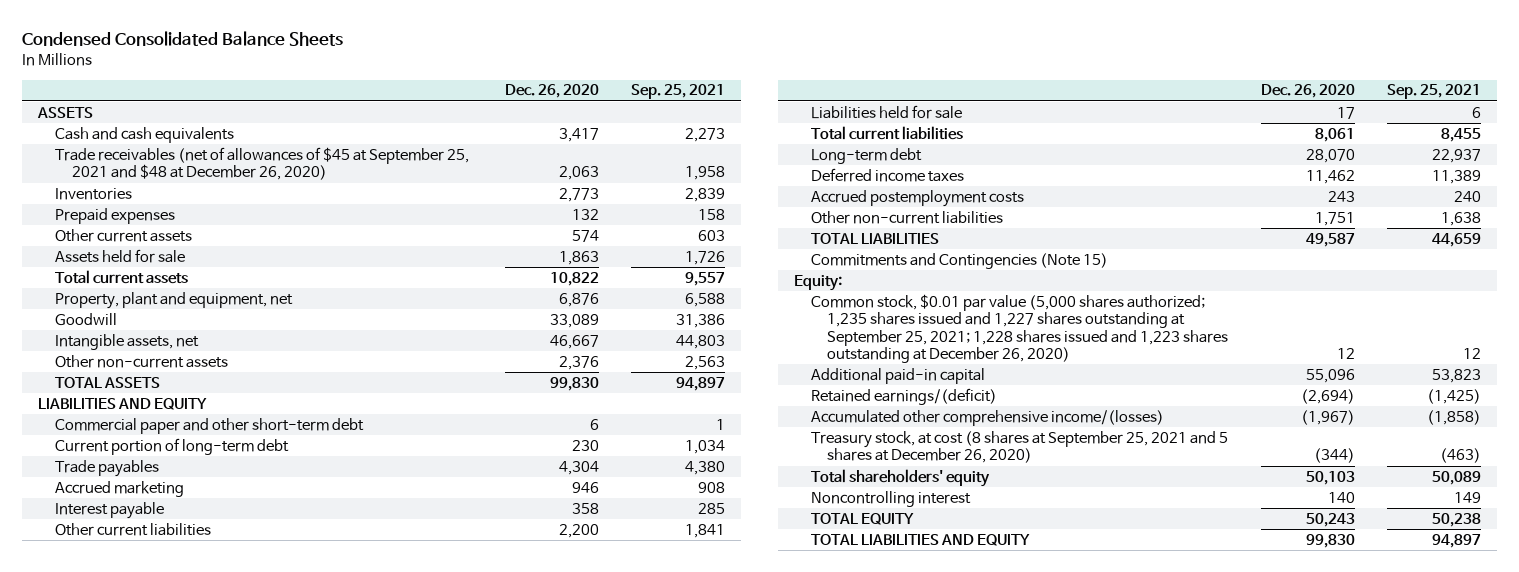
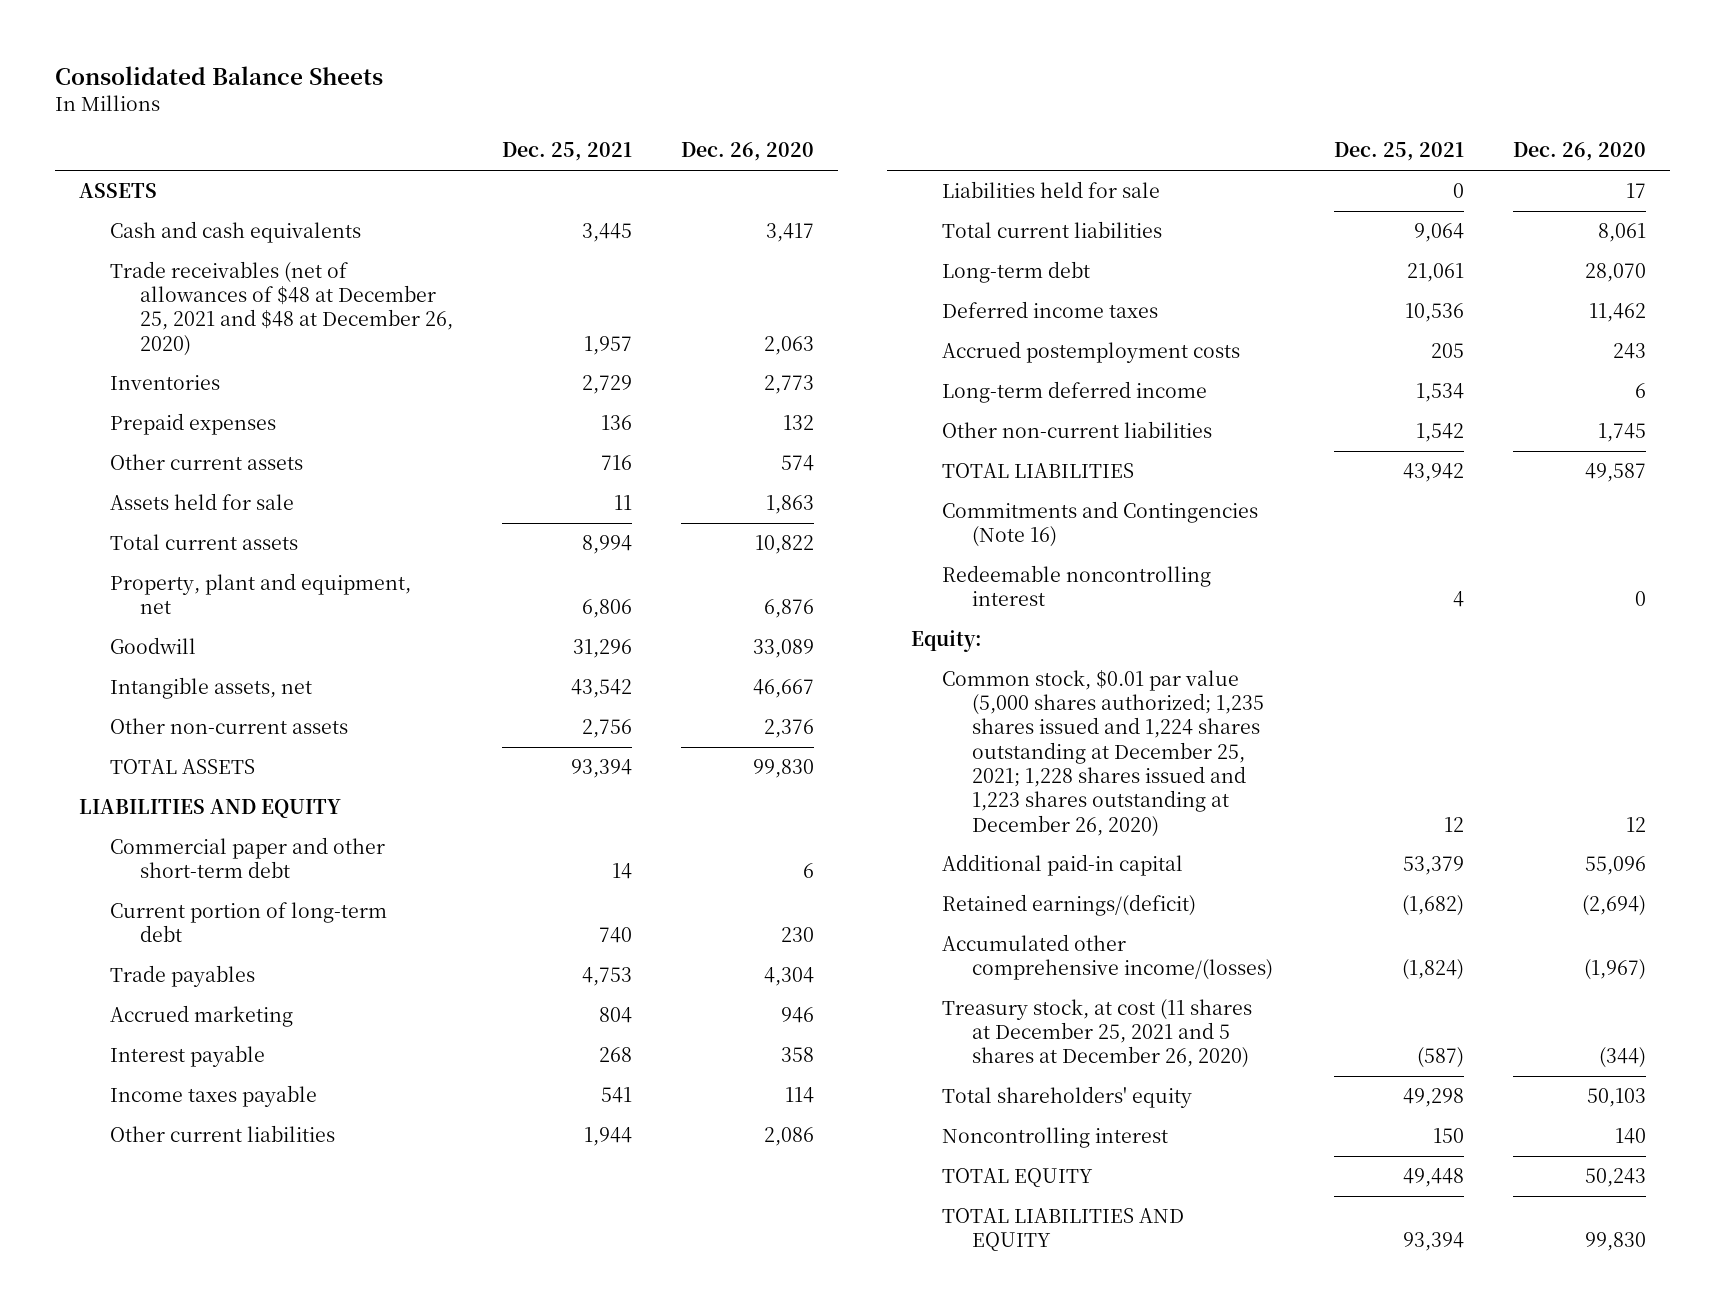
- Condensed Consolidated Balance Sheets
+ Consolidated Balance Sheets
- | Dec. 26, 2020 | Sep. 25, 2021
+ | Dec. 25, 2021 | Dec. 26, 2020
- Trade receivables (net of allowances of $45 at September 25, 2021 and $48 at December 26, 2020) | 2,063 | 1,958
+ Trade receivables (net of allowances of $48 at December 25, 2021 and $48 at December 26, 2020) | 1,957 | 2,063
- Other current liabilities | 2,200 | 1,841
+ Income taxes payable | 541 | 114
+ Other current liabilities | 1,944 | 2,086
- Other non-current liabilities | 1,751 | 1,638
+ Long-term deferred income | 1,534 | 6
+ Other non-current liabilities | 1,542 | 1,745
- Commitments and Contingencies (Note 15)
+ Commitments and Contingencies (Note 16)
+ Redeemable noncontrolling interest | 4 | 0
- Common stock, $0.01 par value (5,000 shares authorized; 1,235 shares issued and 1,227 shares outstanding at September 25, 2021; 1,228 shares issued and 1,223 shares outstanding at December 26, 2020) | 12 | 12
+ Common stock, $0.01 par value (5,000 shares authorized; 1,235 shares issued and 1,224 shares outstanding at December 25, 2021; 1,228 shares issued and 1,223 shares outstanding at December 26, 2020) | 12 | 12
- Treasury stock, at cost (8 shares at September 25, 2021 and 5 shares at December 26, 2020) | (344) | (463)
+ Treasury stock, at cost (11 shares at December 25, 2021 and 5 shares at December 26, 2020) | (587) | (344)

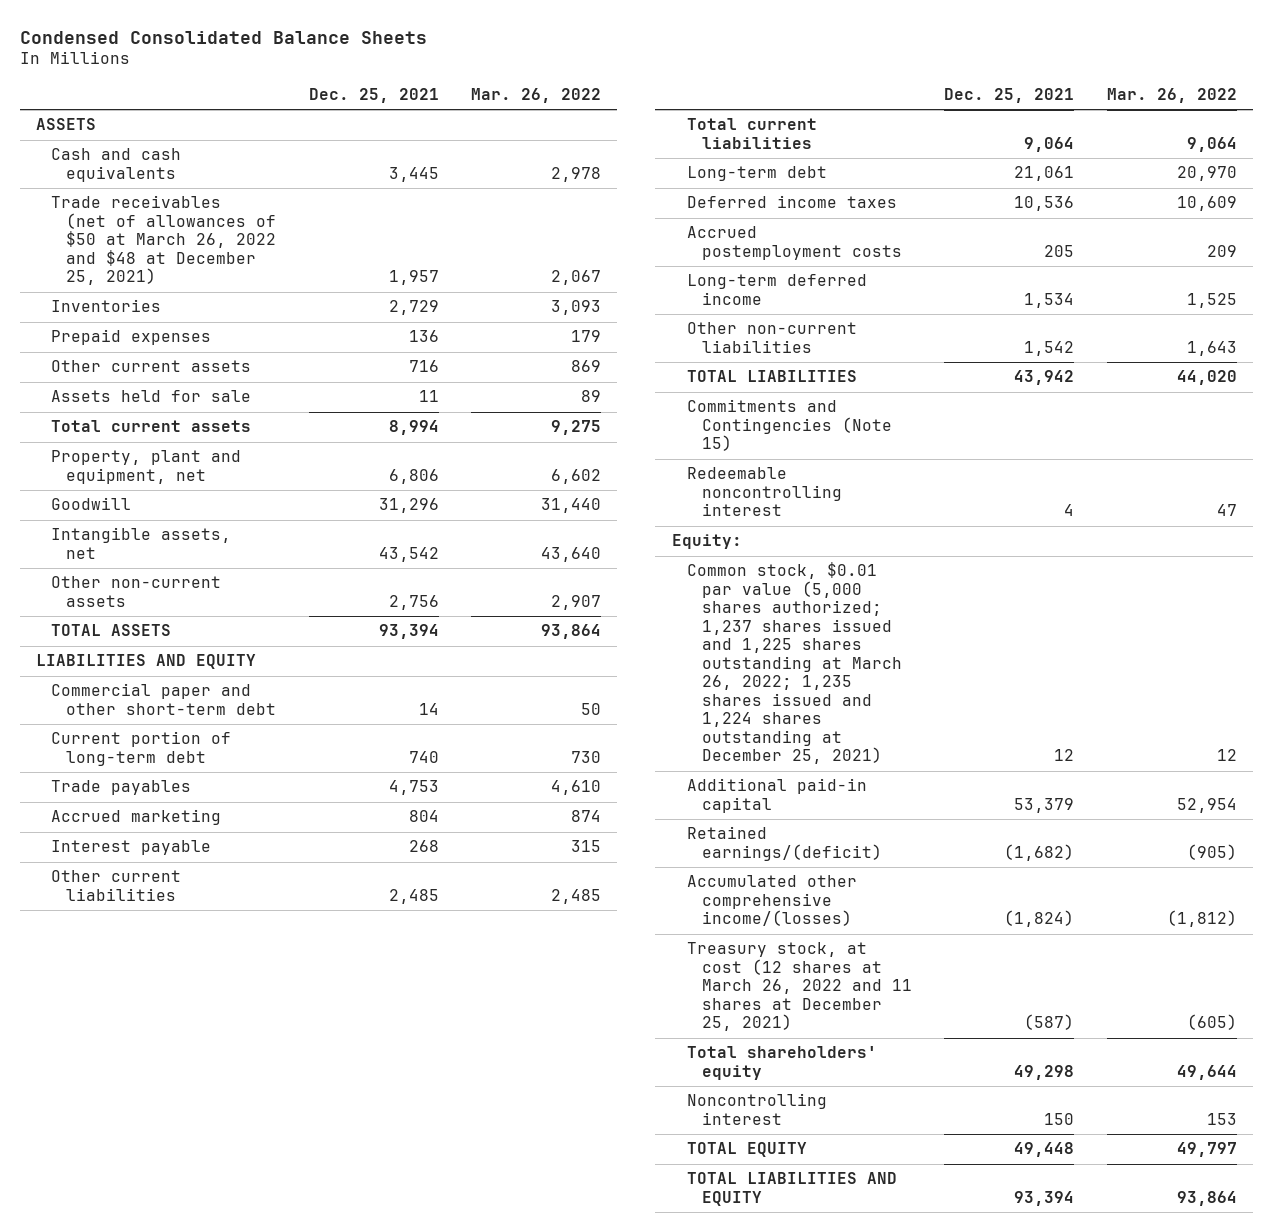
- Consolidated Balance Sheets
+ Condensed Consolidated Balance Sheets
- | Dec. 25, 2021 | Dec. 26, 2020
+ | Dec. 25, 2021 | Mar. 26, 2022
- Trade receivables (net of allowances of $48 at December 25, 2021 and $48 at December 26, 2020) | 1,957 | 2,063
+ Trade receivables (net of allowances of $50 at March 26, 2022 and $48 at December 25, 2021) | 1,957 | 2,067
- Income taxes payable | 541 | 114
- Other current liabilities | 1,944 | 2,086
- Liabilities held for sale | 0 | 17
+ Other current liabilities | 2,485 | 2,485
- Commitments and Contingencies (Note 16)
+ Commitments and Contingencies (Note 15)
- Common stock, $0.01 par value (5,000 shares authorized; 1,235 shares issued and 1,224 shares outstanding at December 25, 2021; 1,228 shares issued and 1,223 shares outstanding at December 26, 2020) | 12 | 12
+ Common stock, $0.01 par value (5,000 shares authorized; 1,237 shares issued and 1,225 shares outstanding at March 26, 2022; 1,235 shares issued and 1,224 shares outstanding at December 25, 2021) | 12 | 12
- Treasury stock, at cost (11 shares at December 25, 2021 and 5 shares at December 26, 2020) | (587) | (344)
+ Treasury stock, at cost (12 shares at March 26, 2022 and 11 shares at December 25, 2021) | (587) | (605)

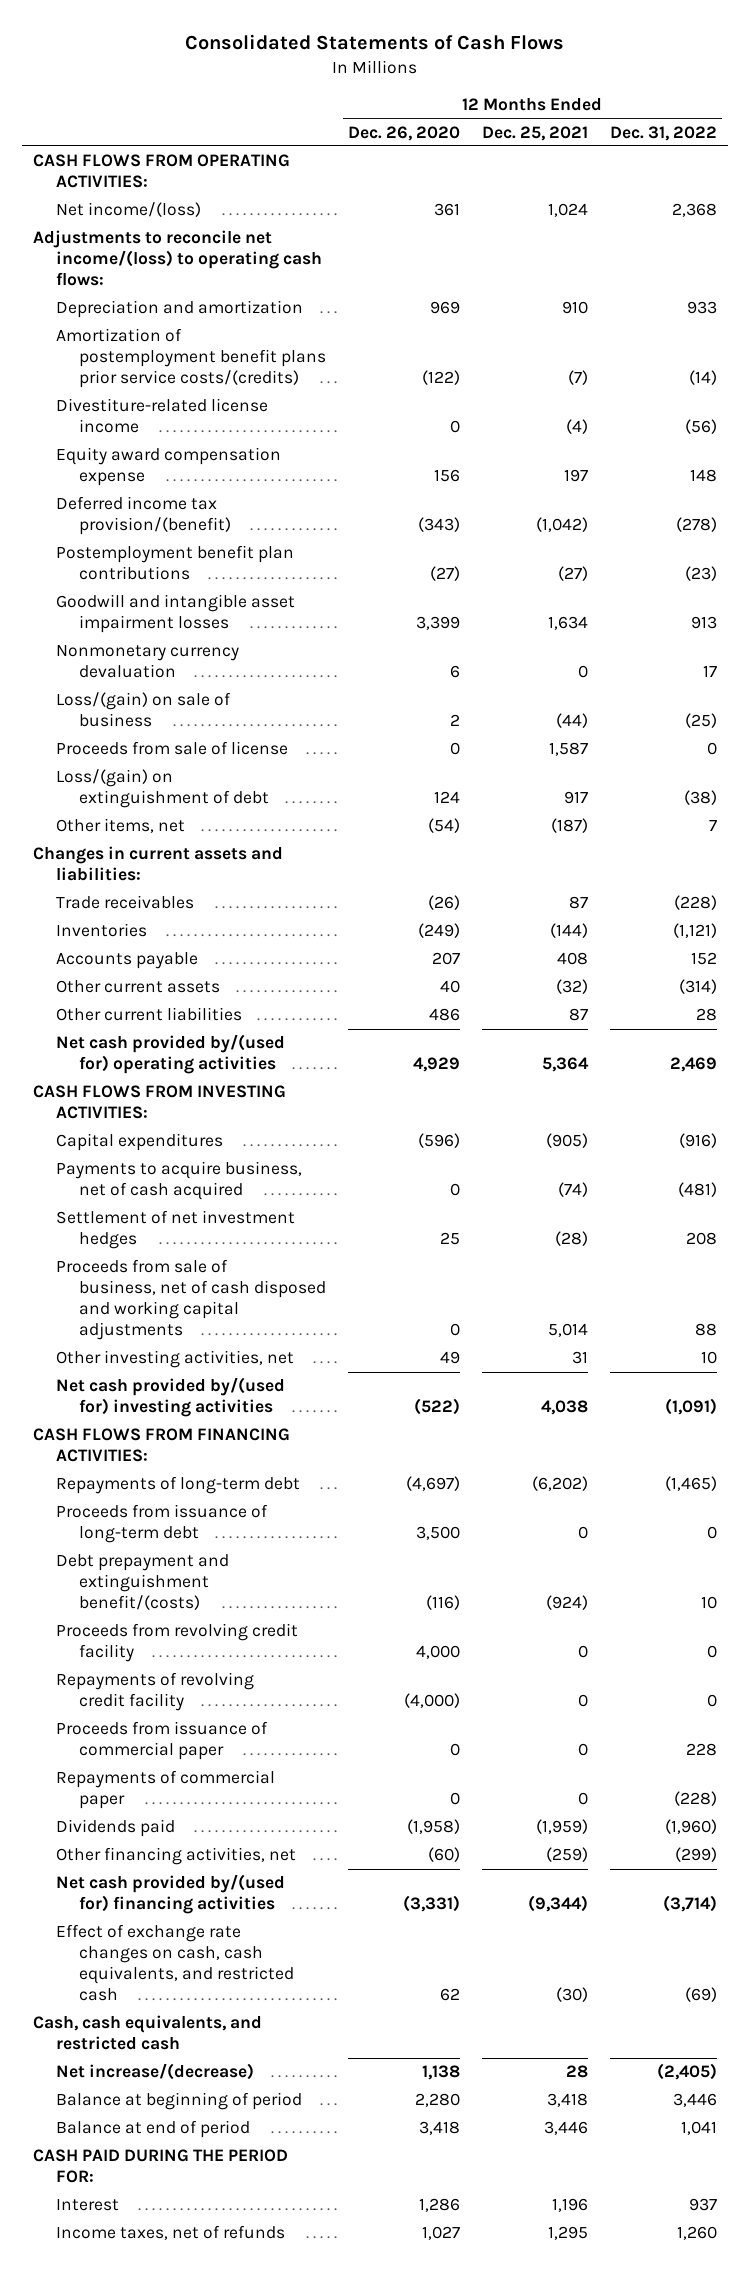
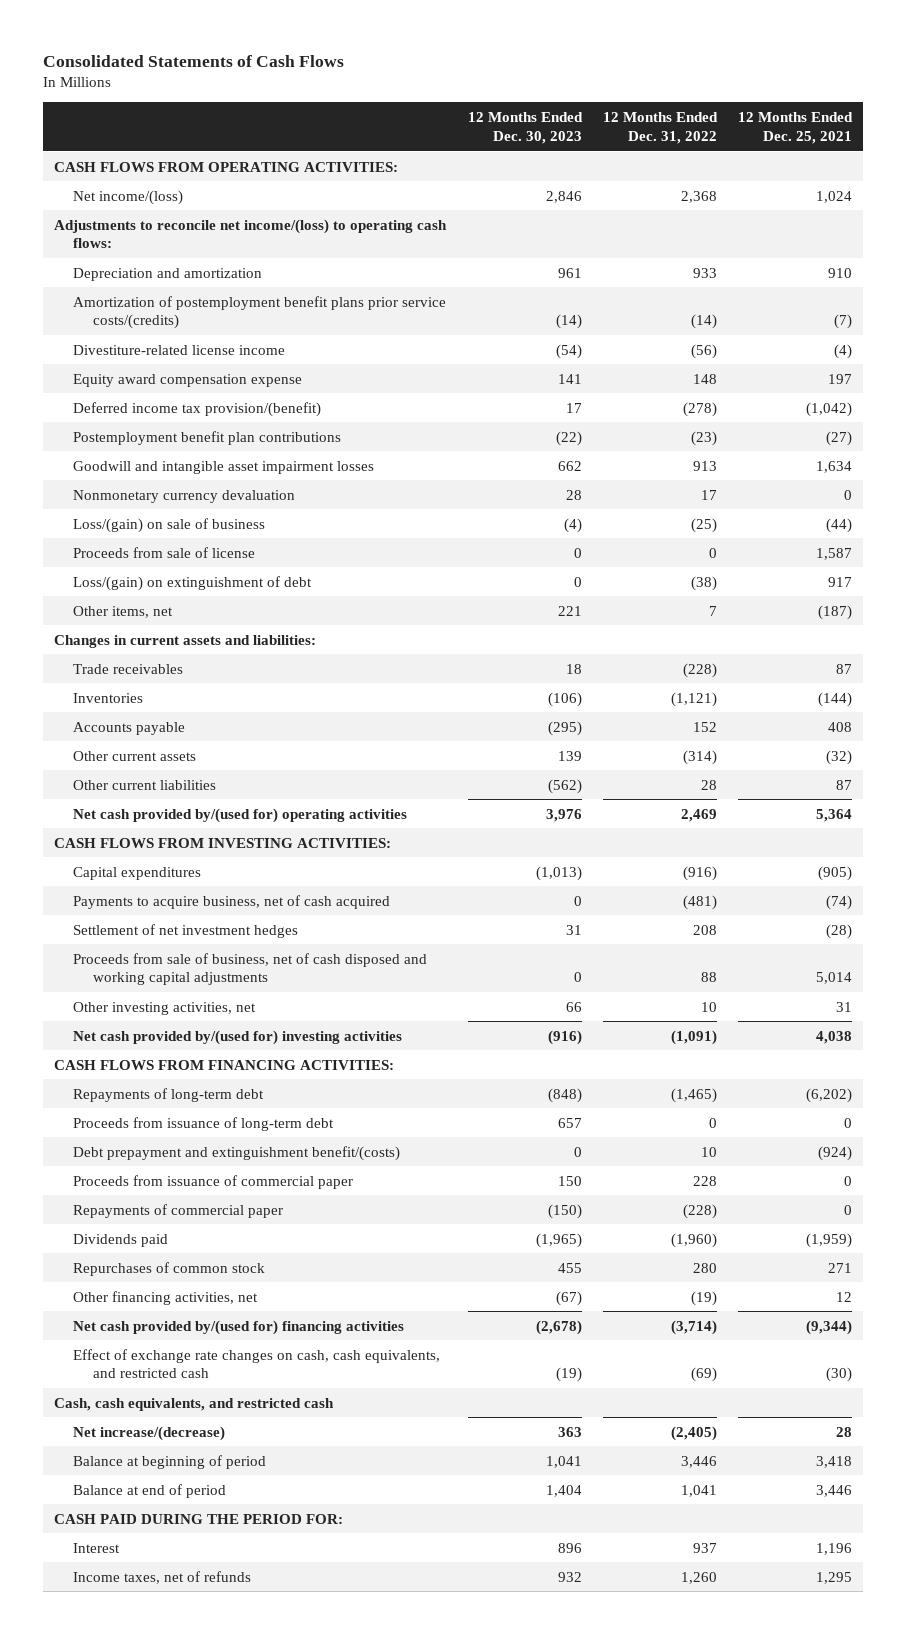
- | 12 Months Ended Dec. 26, 2020 | 12 Months Ended Dec. 25, 2021 | 12 Months Ended Dec. 31, 2022
+ | 12 Months Ended Dec. 30, 2023 | 12 Months Ended Dec. 31, 2022 | 12 Months Ended Dec. 25, 2021
- Proceeds from revolving credit facility | 4,000 | 0 | 0
- Repayments of revolving credit facility | (4,000) | 0 | 0
- Other financing activities, net | (60) | (259) | (299)
+ Repurchases of common stock | 455 | 280 | 271
+ Other financing activities, net | (67) | (19) | 12

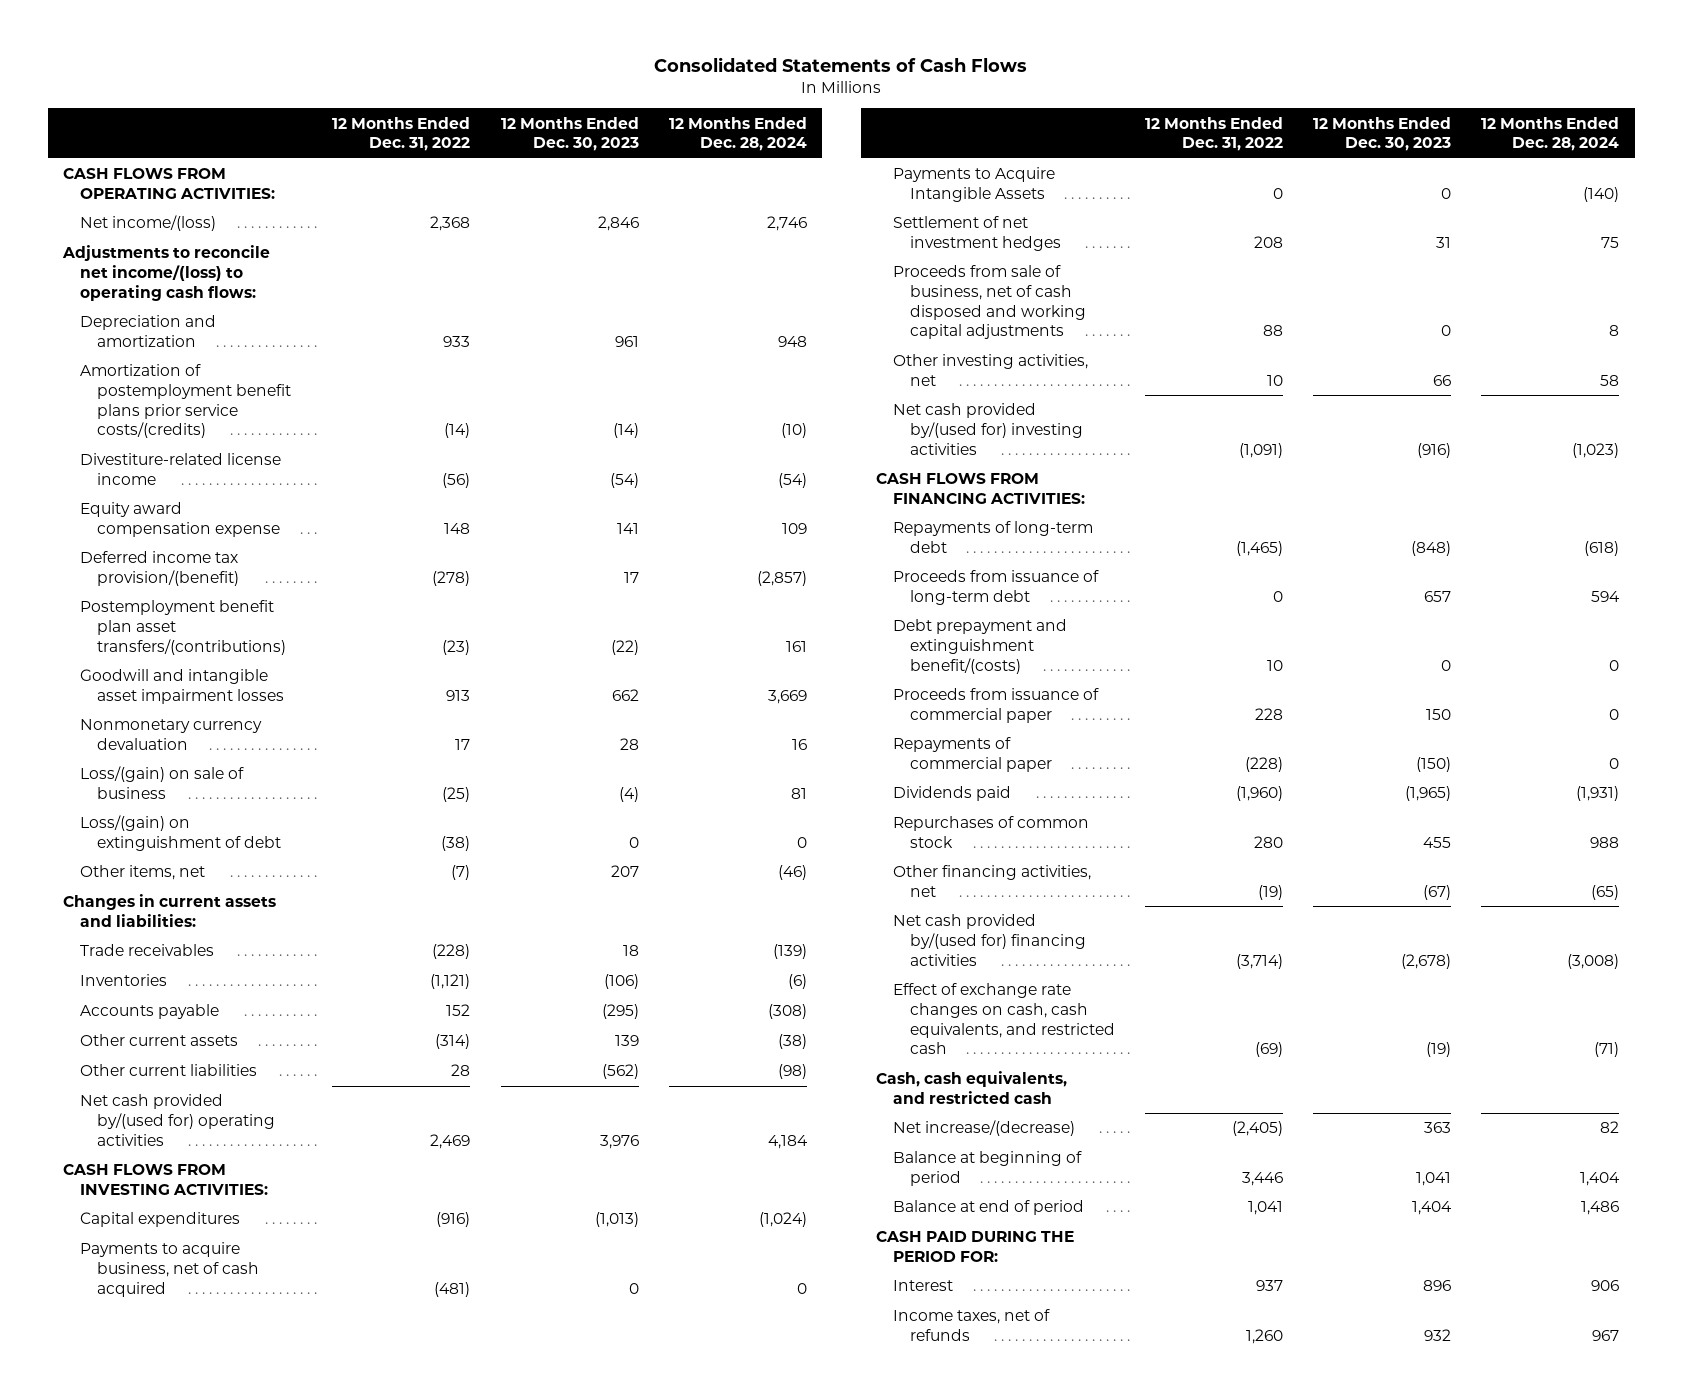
- | 12 Months Ended Dec. 30, 2023 | 12 Months Ended Dec. 31, 2022 | 12 Months Ended Dec. 25, 2021
+ | 12 Months Ended Dec. 31, 2022 | 12 Months Ended Dec. 30, 2023 | 12 Months Ended Dec. 28, 2024
- Postemployment benefit plan contributions | (22) | (23) | (27)
+ Postemployment benefit plan asset transfers/(contributions) | (23) | (22) | 161
- Proceeds from sale of license | 0 | 0 | 1,587
- Other items, net | 221 | 7 | (187)
+ Other items, net | (7) | 207 | (46)
+ Payments to Acquire Intangible Assets | 0 | 0 | (140)

